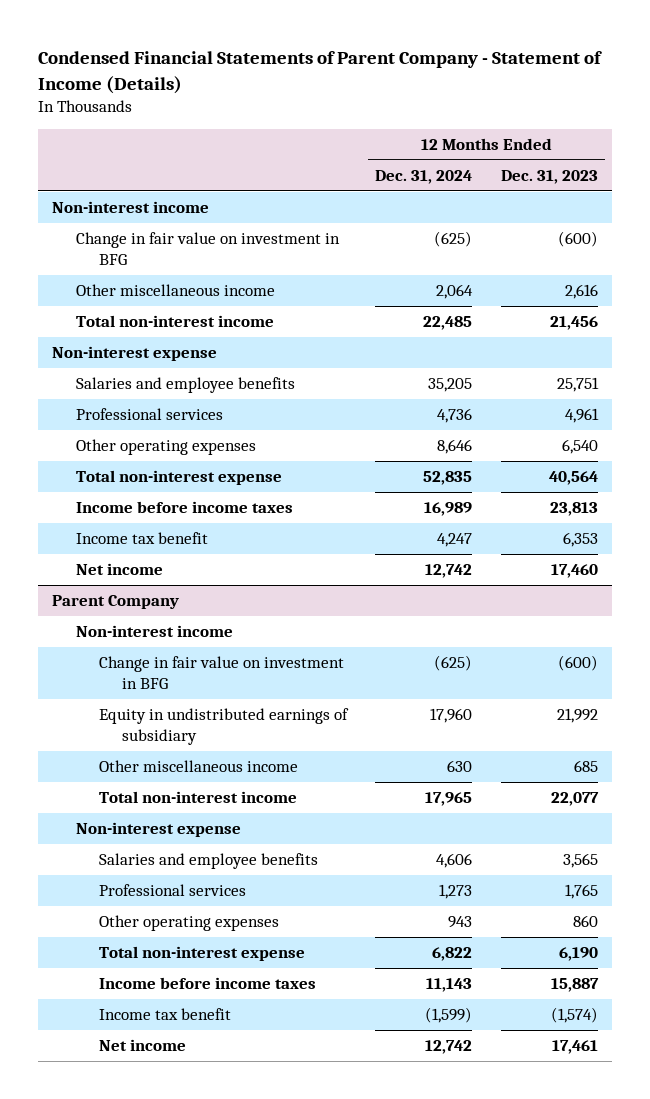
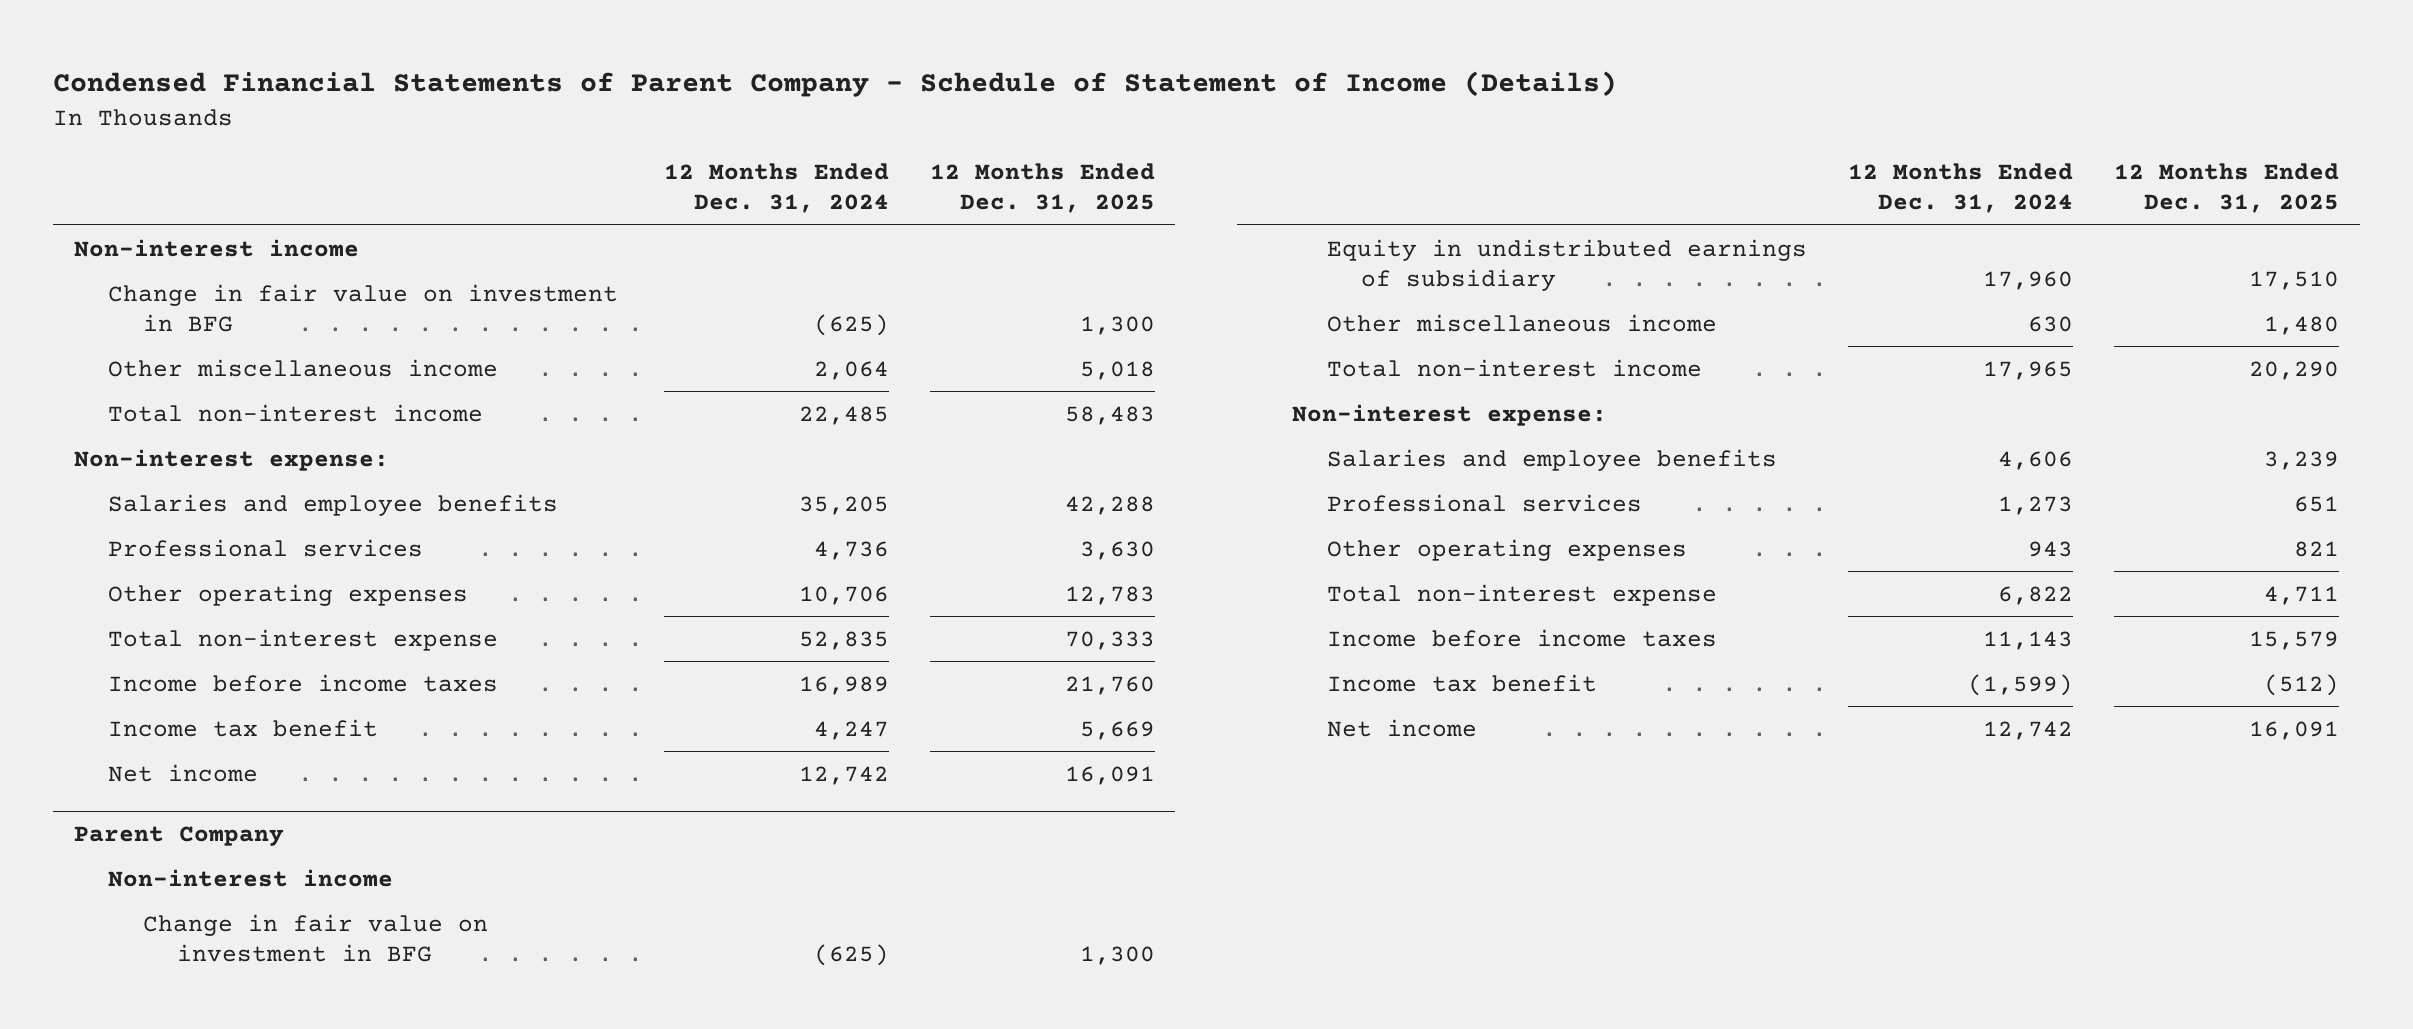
- Condensed Financial Statements of Parent Company - Statement of Income (Details)
+ Condensed Financial Statements of Parent Company - Schedule of Statement of Income (Details)
- | 12 Months Ended Dec. 31, 2024 | 12 Months Ended Dec. 31, 2023
+ | 12 Months Ended Dec. 31, 2024 | 12 Months Ended Dec. 31, 2025
- Non-interest expense
+ Non-interest expense:
- Other operating expenses | 8,646 | 6,540
+ Other operating expenses | 10,706 | 12,783
@ Parent Company
- Non-interest expense
+ Non-interest expense:

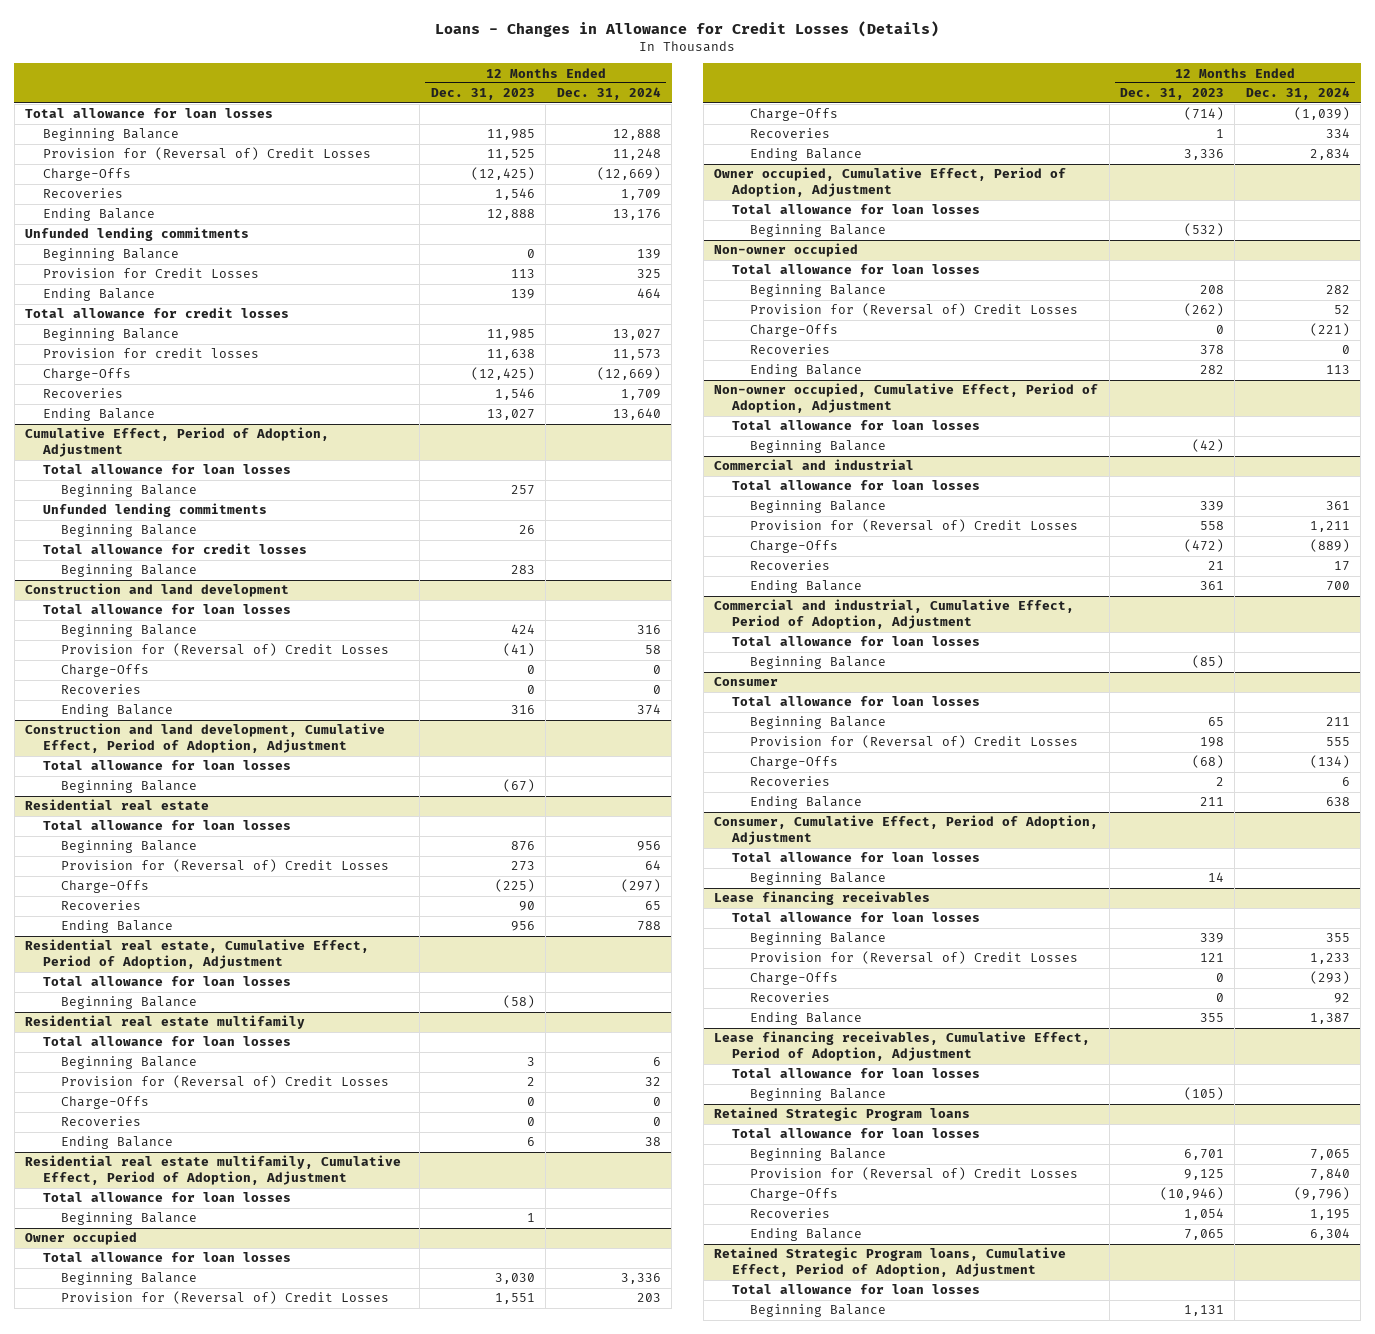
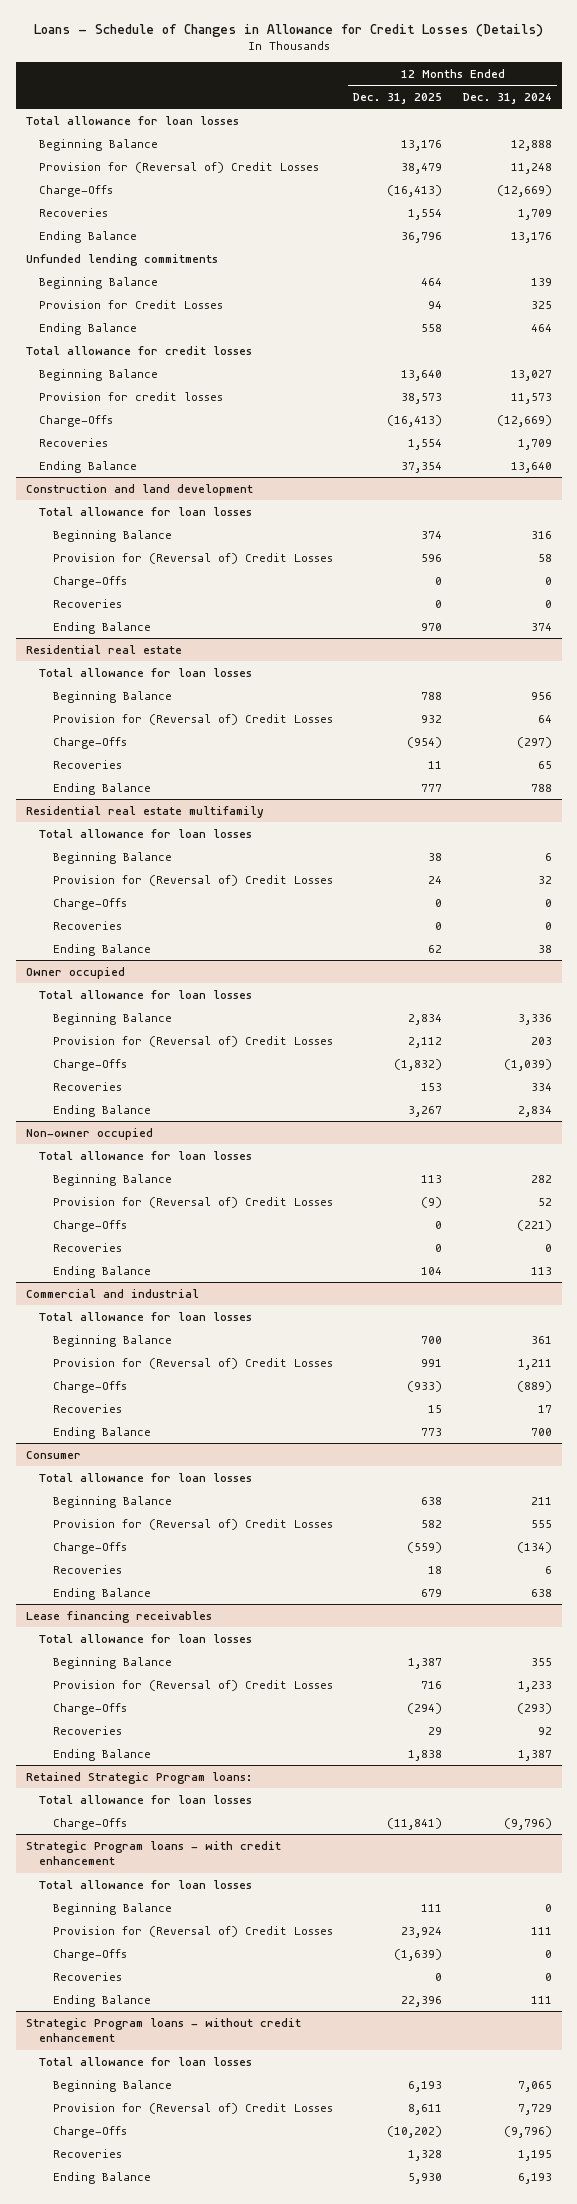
- Loans - Changes in Allowance for Credit Losses (Details)
+ Loans - Schedule of Changes in Allowance for Credit Losses (Details)
- | 12 Months Ended Dec. 31, 2023 | 12 Months Ended Dec. 31, 2024
+ | 12 Months Ended Dec. 31, 2025 | 12 Months Ended Dec. 31, 2024
- Cumulative Effect, Period of Adoption, Adjustment
- Total allowance for loan losses
- Beginning Balance | 257 |
- Unfunded lending commitments
- Beginning Balance | 26 |
- Total allowance for credit losses
- Beginning Balance | 283 |
- Construction and land development, Cumulative Effect, Period of Adoption, Adjustment
- Total allowance for loan losses
- Beginning Balance | (67) |
- Residential real estate, Cumulative Effect, Period of Adoption, Adjustment
- Total allowance for loan losses
- Beginning Balance | (58) |
- Residential real estate multifamily, Cumulative Effect, Period of Adoption, Adjustment
- Total allowance for loan losses
- Beginning Balance | 1 |
- Owner occupied, Cumulative Effect, Period of Adoption, Adjustment
- Total allowance for loan losses
- Beginning Balance | (532) |
- Non-owner occupied, Cumulative Effect, Period of Adoption, Adjustment
- Total allowance for loan losses
- Beginning Balance | (42) |
- Commercial and industrial, Cumulative Effect, Period of Adoption, Adjustment
- Total allowance for loan losses
- Beginning Balance | (85) |
- Consumer, Cumulative Effect, Period of Adoption, Adjustment
- Total allowance for loan losses
- Beginning Balance | 14 |
- Lease financing receivables, Cumulative Effect, Period of Adoption, Adjustment
+ Retained Strategic Program loans:
- Beginning Balance | (105) |
- Retained Strategic Program loans
+ Charge-Offs | (11,841) | (9,796)
+ Strategic Program loans - with credit enhancement
+ Beginning Balance | 111 | 0
+ Provision for (Reversal of) Credit Losses | 23,924 | 111
+ Charge-Offs | (1,639) | 0
+ Recoveries | 0 | 0
+ Ending Balance | 22,396 | 111
+ Strategic Program loans - without credit enhancement
+ Total allowance for loan losses
- Provision for (Reversal of) Credit Losses | 9,125 | 7,840
+ Provision for (Reversal of) Credit Losses | 8,611 | 7,729
- Ending Balance | 7,065 | 6,304
- Retained Strategic Program loans, Cumulative Effect, Period of Adoption, Adjustment
- Total allowance for loan losses
- Beginning Balance | 1,131 |
+ Ending Balance | 5,930 | 6,193

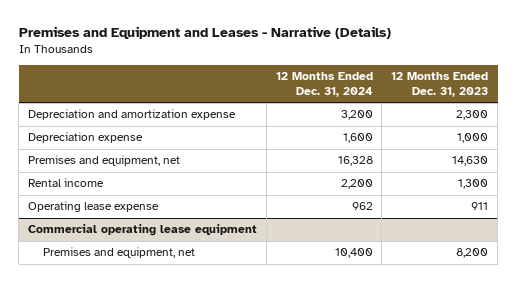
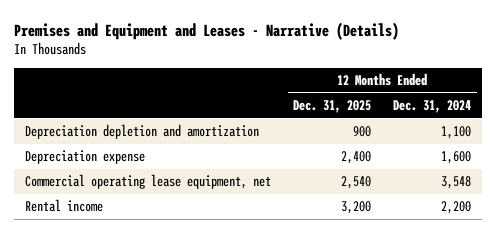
- | 12 Months Ended Dec. 31, 2024 | 12 Months Ended Dec. 31, 2023
+ | 12 Months Ended Dec. 31, 2025 | 12 Months Ended Dec. 31, 2024
- Depreciation and amortization expense | 3,200 | 2,300
+ Depreciation depletion and amortization | 900 | 1,100
- Premises and equipment, net | 16,328 | 14,630
+ Commercial operating lease equipment, net | 2,540 | 3,548
- Operating lease expense | 962 | 911
- Commercial operating lease equipment
- Premises and equipment, net | 10,400 | 8,200

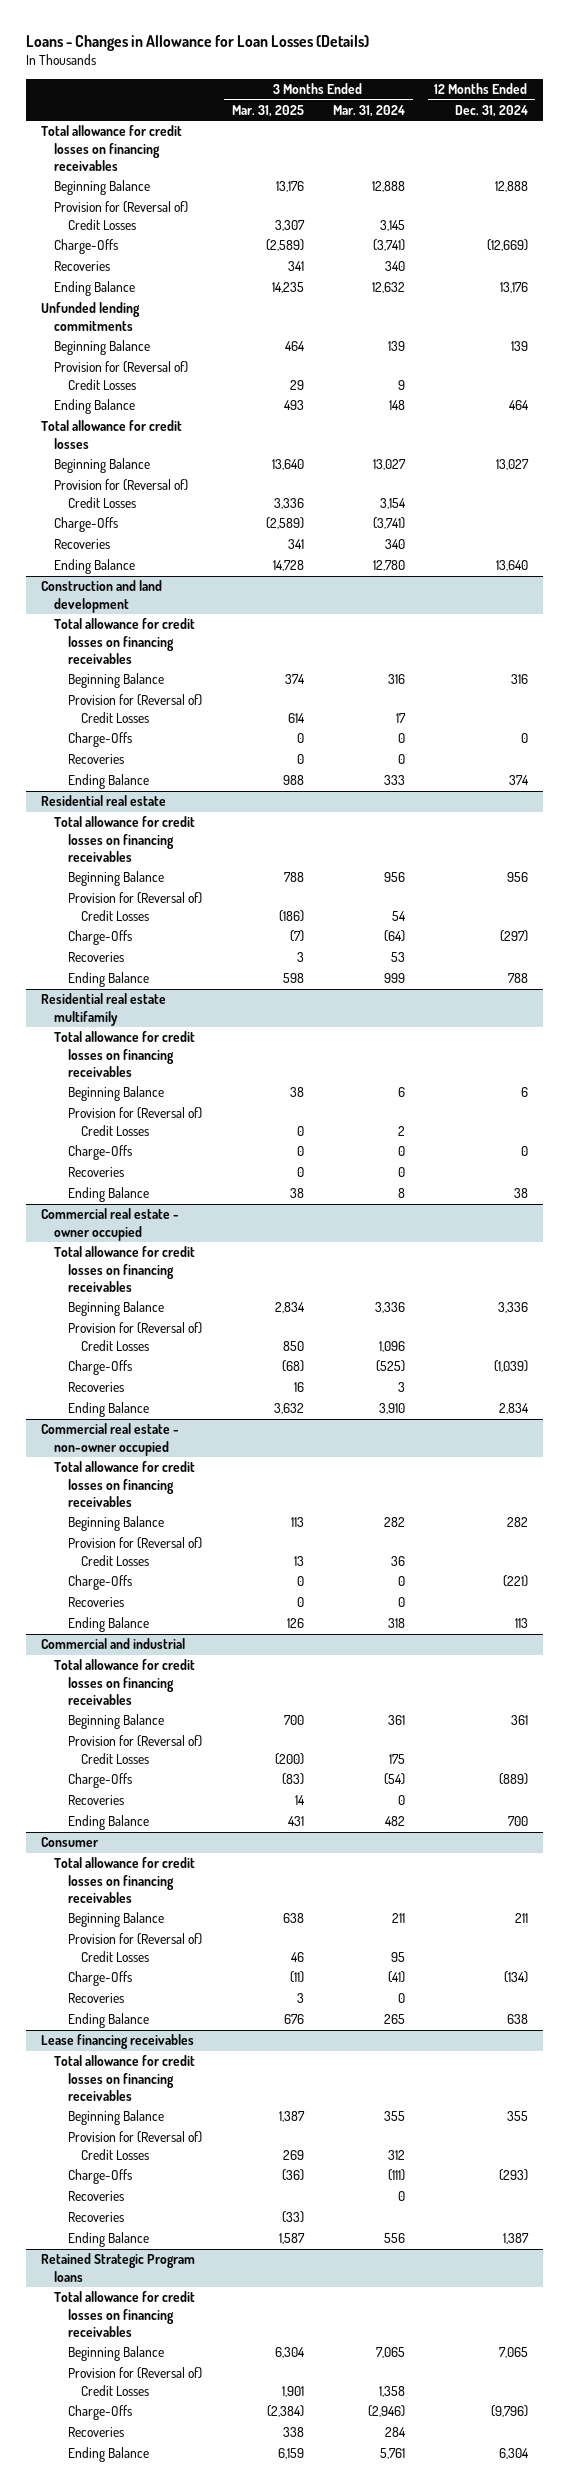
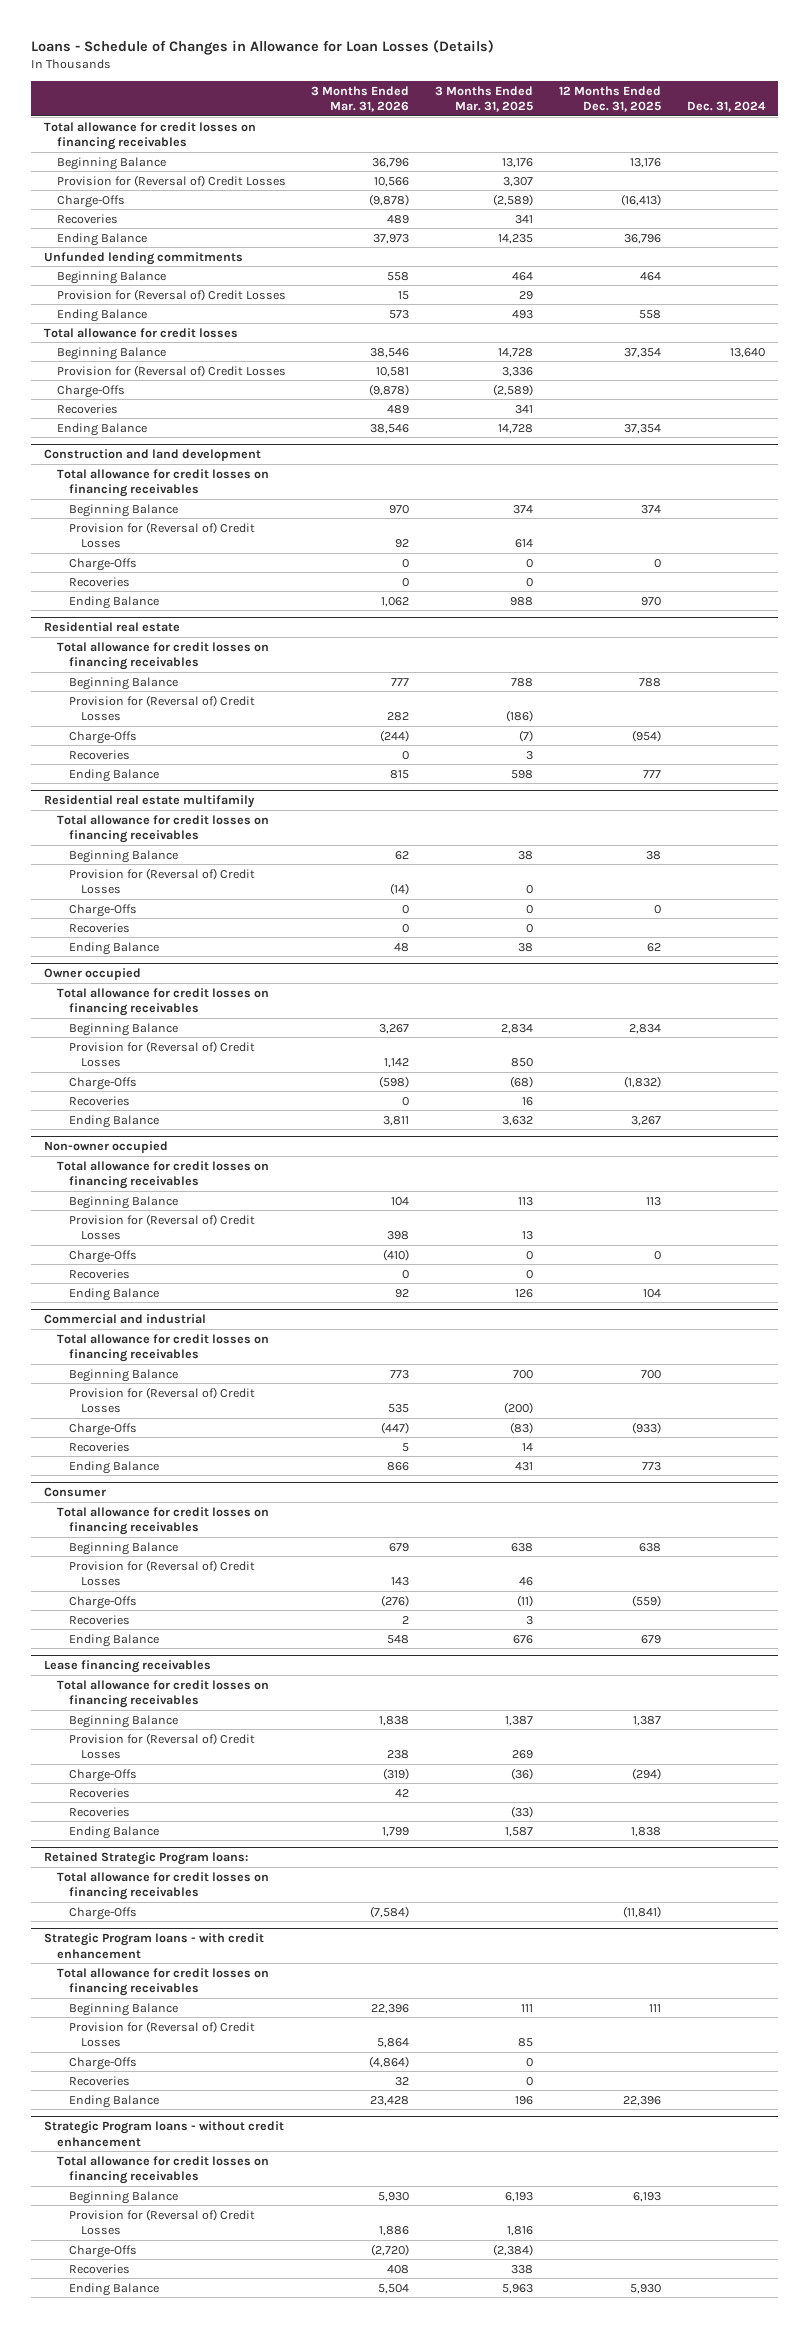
- Loans - Changes in Allowance for Loan Losses (Details)
+ Loans - Schedule of Changes in Allowance for Loan Losses (Details)
- | 3 Months Ended Mar. 31, 2025 | 3 Months Ended Mar. 31, 2024 | 12 Months Ended Dec. 31, 2024
+ | 3 Months Ended Mar. 31, 2026 | 3 Months Ended Mar. 31, 2025 | 12 Months Ended Dec. 31, 2025 | Dec. 31, 2024
- Beginning Balance | 13,640 | 13,027 | 13,027
+ Beginning Balance | 38,546 | 14,728 | 37,354 | 13,640
- Commercial real estate - owner occupied
+ Owner occupied
- Commercial real estate - non-owner occupied
+ Non-owner occupied
- Retained Strategic Program loans
+ Retained Strategic Program loans:
- Beginning Balance | 6,304 | 7,065 | 7,065
- Provision for (Reversal of) Credit Losses | 1,901 | 1,358 |
+ Charge-Offs | (7,584) | | (11,841) |
+ Strategic Program loans - with credit enhancement
+ Total allowance for credit losses on financing receivables
+ Beginning Balance | 22,396 | 111 | 111 |
+ Provision for (Reversal of) Credit Losses | 5,864 | 85 | |
+ Charge-Offs | (4,864) | 0 | |
+ Recoveries | 32 | 0 | |
+ Ending Balance | 23,428 | 196 | 22,396 |
+ Strategic Program loans - without credit enhancement
+ Total allowance for credit losses on financing receivables
+ Beginning Balance | 5,930 | 6,193 | 6,193 |
+ Provision for (Reversal of) Credit Losses | 1,886 | 1,816 | |
- Ending Balance | 6,159 | 5,761 | 6,304
+ Ending Balance | 5,504 | 5,963 | 5,930 |

